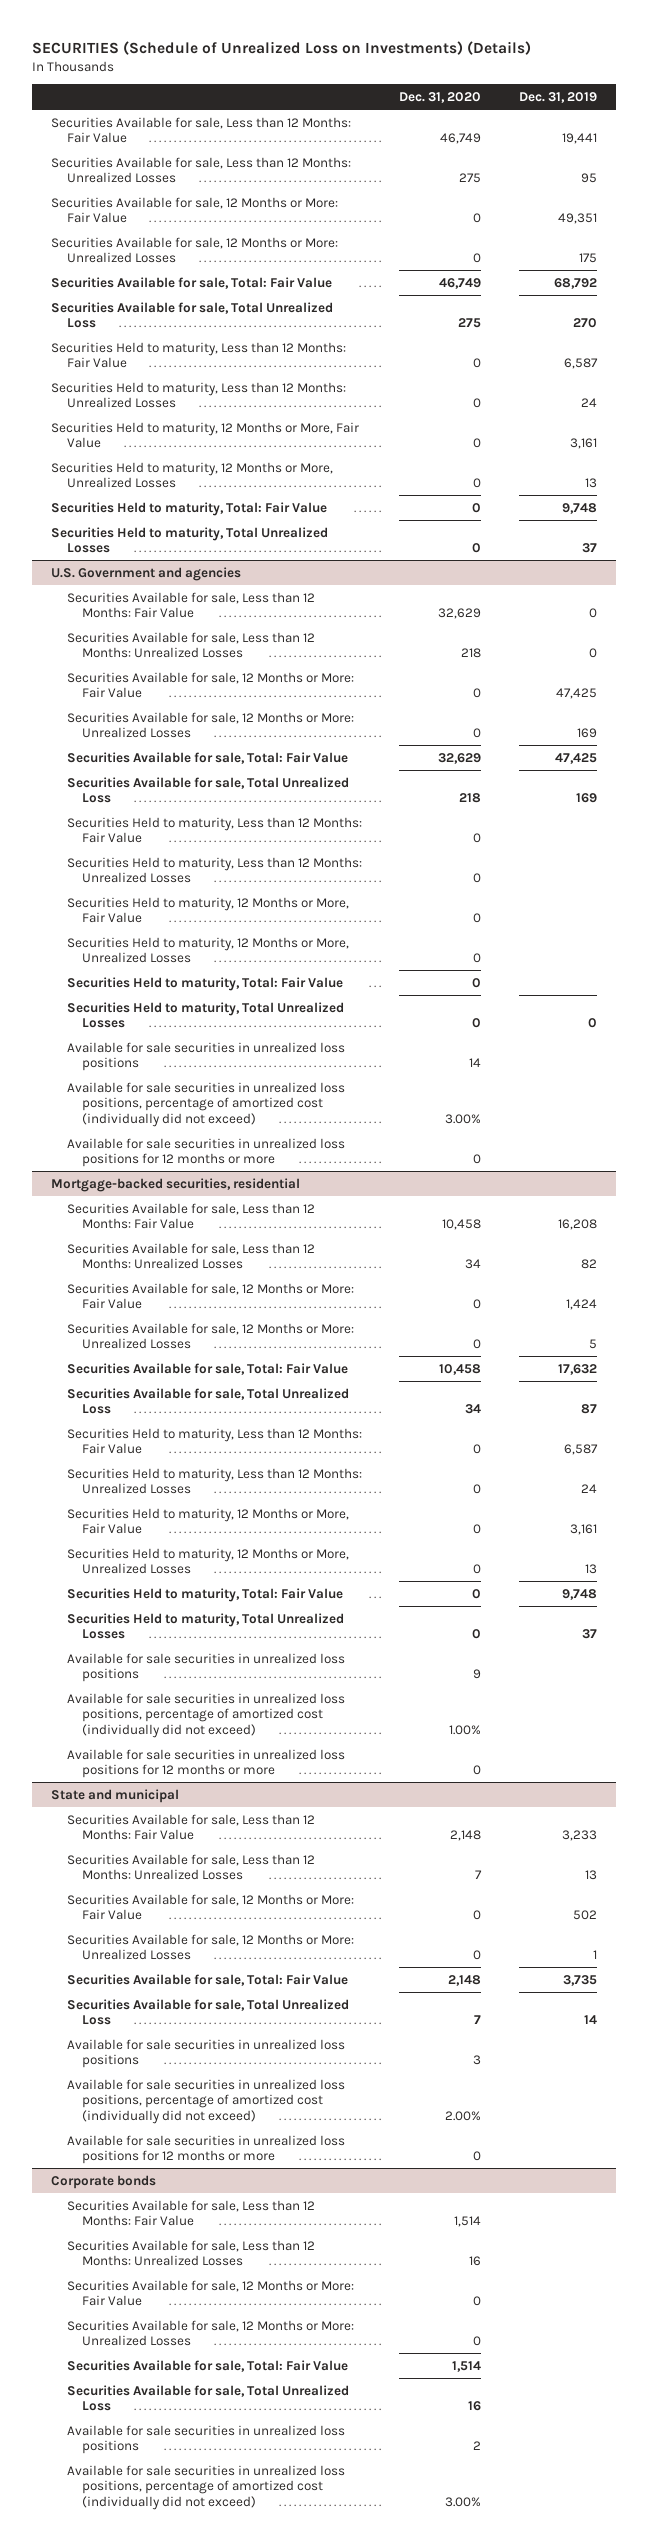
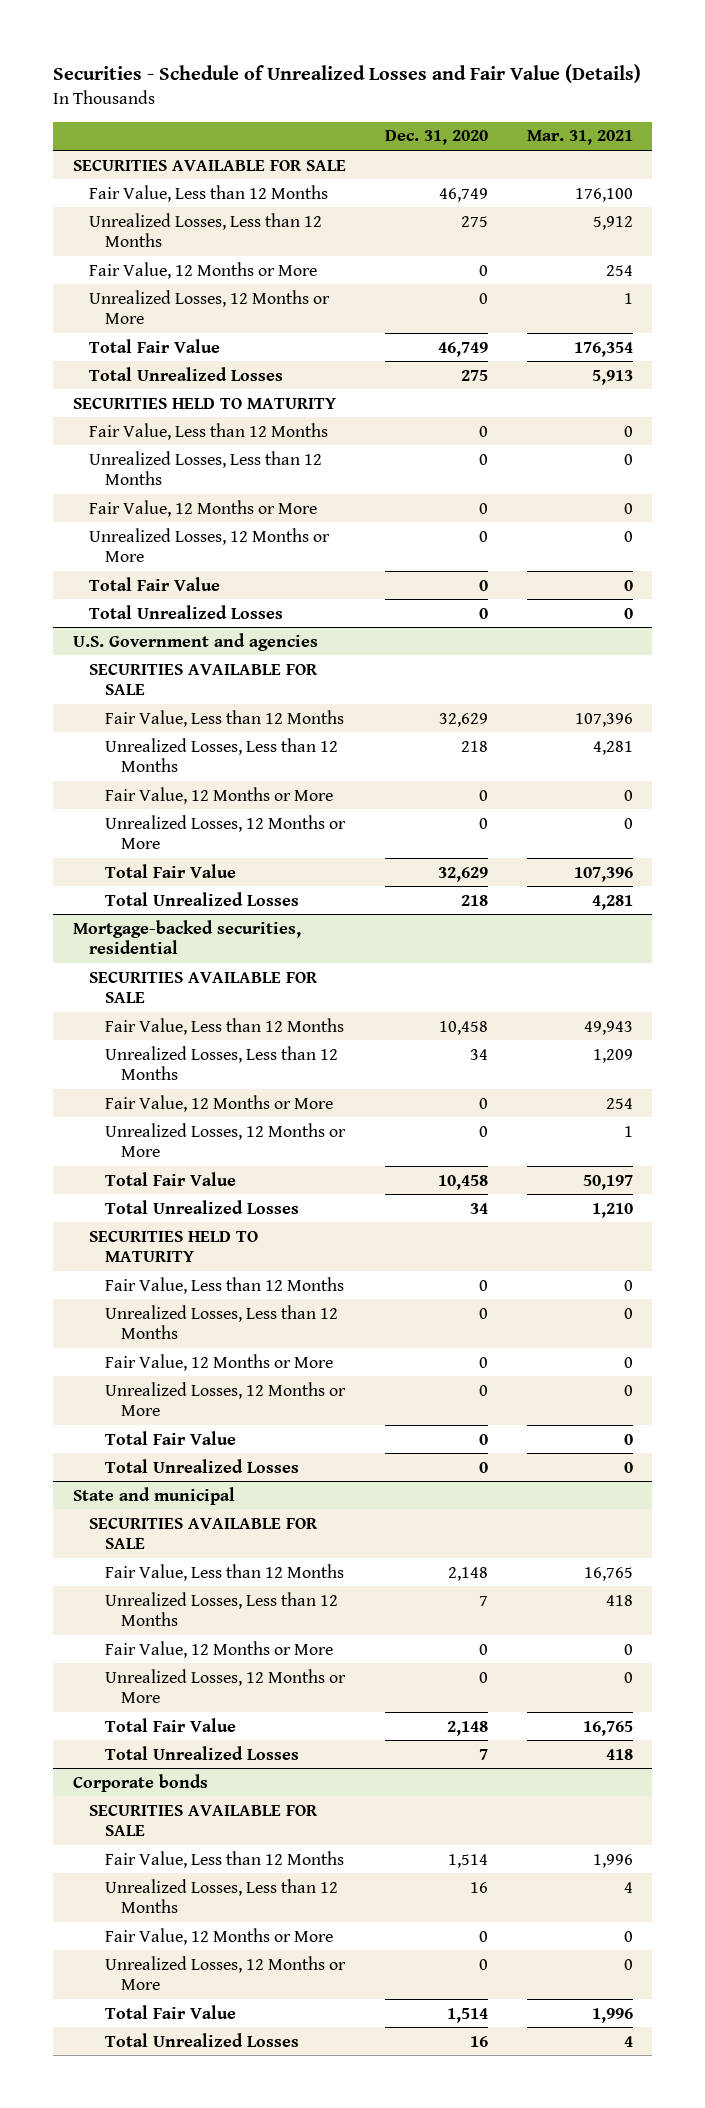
- SECURITIES (Schedule of Unrealized Loss on Investments) (Details)
+ Securities - Schedule of Unrealized Losses and Fair Value (Details)
- | Dec. 31, 2020 | Dec. 31, 2019
+ | Dec. 31, 2020 | Mar. 31, 2021
- Securities Available for sale, Less than 12 Months: Fair Value | 46,749 | 19,441
- Securities Available for sale, Less than 12 Months: Unrealized Losses | 275 | 95
- Securities Available for sale, 12 Months or More: Fair Value | 0 | 49,351
- Securities Available for sale, 12 Months or More: Unrealized Losses | 0 | 175
- Securities Available for sale, Total: Fair Value | 46,749 | 68,792
- Securities Available for sale, Total Unrealized Loss | 275 | 270
- Securities Held to maturity, Less than 12 Months: Fair Value | 0 | 6,587
- Securities Held to maturity, Less than 12 Months: Unrealized Losses | 0 | 24
- Securities Held to maturity, 12 Months or More, Fair Value | 0 | 3,161
- Securities Held to maturity, 12 Months or More, Unrealized Losses | 0 | 13
- Securities Held to maturity, Total: Fair Value | 0 | 9,748
- Securities Held to maturity, Total Unrealized Losses | 0 | 37
+ SECURITIES AVAILABLE FOR SALE
+ Fair Value, Less than 12 Months | 46,749 | 176,100
+ Unrealized Losses, Less than 12 Months | 275 | 5,912
+ Fair Value, 12 Months or More | 0 | 254
+ Unrealized Losses, 12 Months or More | 0 | 1
+ Total Fair Value | 46,749 | 176,354
+ Total Unrealized Losses | 275 | 5,913
+ SECURITIES HELD TO MATURITY
+ Fair Value, Less than 12 Months | 0 | 0
+ Unrealized Losses, Less than 12 Months | 0 | 0
+ Fair Value, 12 Months or More | 0 | 0
+ Unrealized Losses, 12 Months or More | 0 | 0
+ Total Fair Value | 0 | 0
+ Total Unrealized Losses | 0 | 0
@ U.S. Government and agencies
- Securities Available for sale, Less than 12 Months: Fair Value | 32,629 | 0
- Securities Available for sale, Less than 12 Months: Unrealized Losses | 218 | 0
- Securities Available for sale, 12 Months or More: Fair Value | 0 | 47,425
- Securities Available for sale, 12 Months or More: Unrealized Losses | 0 | 169
- Securities Available for sale, Total: Fair Value | 32,629 | 47,425
- Securities Available for sale, Total Unrealized Loss | 218 | 169
- Securities Held to maturity, Less than 12 Months: Fair Value | 0 |
- Securities Held to maturity, Less than 12 Months: Unrealized Losses | 0 |
- Securities Held to maturity, 12 Months or More, Fair Value | 0 |
- Securities Held to maturity, 12 Months or More, Unrealized Losses | 0 |
- Securities Held to maturity, Total: Fair Value | 0 |
- Securities Held to maturity, Total Unrealized Losses | 0 | 0
- Available for sale securities in unrealized loss positions | 14 |
- Available for sale securities in unrealized loss positions, percentage of amortized cost (individually did not exceed) | 3.00% |
- Available for sale securities in unrealized loss positions for 12 months or more | 0 |
+ SECURITIES AVAILABLE FOR SALE
+ Fair Value, Less than 12 Months | 32,629 | 107,396
+ Unrealized Losses, Less than 12 Months | 218 | 4,281
+ Fair Value, 12 Months or More | 0 | 0
+ Unrealized Losses, 12 Months or More | 0 | 0
+ Total Fair Value | 32,629 | 107,396
+ Total Unrealized Losses | 218 | 4,281
@ Mortgage-backed securities, residential
- Securities Available for sale, Less than 12 Months: Fair Value | 10,458 | 16,208
- Securities Available for sale, Less than 12 Months: Unrealized Losses | 34 | 82
- Securities Available for sale, 12 Months or More: Fair Value | 0 | 1,424
- Securities Available for sale, 12 Months or More: Unrealized Losses | 0 | 5
- Securities Available for sale, Total: Fair Value | 10,458 | 17,632
- Securities Available for sale, Total Unrealized Loss | 34 | 87
- Securities Held to maturity, Less than 12 Months: Fair Value | 0 | 6,587
- Securities Held to maturity, Less than 12 Months: Unrealized Losses | 0 | 24
- Securities Held to maturity, 12 Months or More, Fair Value | 0 | 3,161
- Securities Held to maturity, 12 Months or More, Unrealized Losses | 0 | 13
- Securities Held to maturity, Total: Fair Value | 0 | 9,748
- Securities Held to maturity, Total Unrealized Losses | 0 | 37
- Available for sale securities in unrealized loss positions | 9 |
- Available for sale securities in unrealized loss positions, percentage of amortized cost (individually did not exceed) | 1.00% |
- Available for sale securities in unrealized loss positions for 12 months or more | 0 |
+ SECURITIES AVAILABLE FOR SALE
+ Fair Value, Less than 12 Months | 10,458 | 49,943
+ Unrealized Losses, Less than 12 Months | 34 | 1,209
+ Fair Value, 12 Months or More | 0 | 254
+ Unrealized Losses, 12 Months or More | 0 | 1
+ Total Fair Value | 10,458 | 50,197
+ Total Unrealized Losses | 34 | 1,210
+ SECURITIES HELD TO MATURITY
+ Fair Value, Less than 12 Months | 0 | 0
+ Unrealized Losses, Less than 12 Months | 0 | 0
+ Fair Value, 12 Months or More | 0 | 0
+ Unrealized Losses, 12 Months or More | 0 | 0
+ Total Fair Value | 0 | 0
+ Total Unrealized Losses | 0 | 0
@ State and municipal
- Securities Available for sale, Less than 12 Months: Fair Value | 2,148 | 3,233
- Securities Available for sale, Less than 12 Months: Unrealized Losses | 7 | 13
- Securities Available for sale, 12 Months or More: Fair Value | 0 | 502
- Securities Available for sale, 12 Months or More: Unrealized Losses | 0 | 1
- Securities Available for sale, Total: Fair Value | 2,148 | 3,735
- Securities Available for sale, Total Unrealized Loss | 7 | 14
- Available for sale securities in unrealized loss positions | 3 |
- Available for sale securities in unrealized loss positions, percentage of amortized cost (individually did not exceed) | 2.00% |
- Available for sale securities in unrealized loss positions for 12 months or more | 0 |
+ SECURITIES AVAILABLE FOR SALE
+ Fair Value, Less than 12 Months | 2,148 | 16,765
+ Unrealized Losses, Less than 12 Months | 7 | 418
+ Fair Value, 12 Months or More | 0 | 0
+ Unrealized Losses, 12 Months or More | 0 | 0
+ Total Fair Value | 2,148 | 16,765
+ Total Unrealized Losses | 7 | 418
@ Corporate bonds
- Securities Available for sale, Less than 12 Months: Fair Value | 1,514 |
- Securities Available for sale, Less than 12 Months: Unrealized Losses | 16 |
- Securities Available for sale, 12 Months or More: Fair Value | 0 |
- Securities Available for sale, 12 Months or More: Unrealized Losses | 0 |
- Securities Available for sale, Total: Fair Value | 1,514 |
- Securities Available for sale, Total Unrealized Loss | 16 |
- Available for sale securities in unrealized loss positions | 2 |
- Available for sale securities in unrealized loss positions, percentage of amortized cost (individually did not exceed) | 3.00% |
+ SECURITIES AVAILABLE FOR SALE
+ Fair Value, Less than 12 Months | 1,514 | 1,996
+ Unrealized Losses, Less than 12 Months | 16 | 4
+ Fair Value, 12 Months or More | 0 | 0
+ Unrealized Losses, 12 Months or More | 0 | 0
+ Total Fair Value | 1,514 | 1,996
+ Total Unrealized Losses | 16 | 4

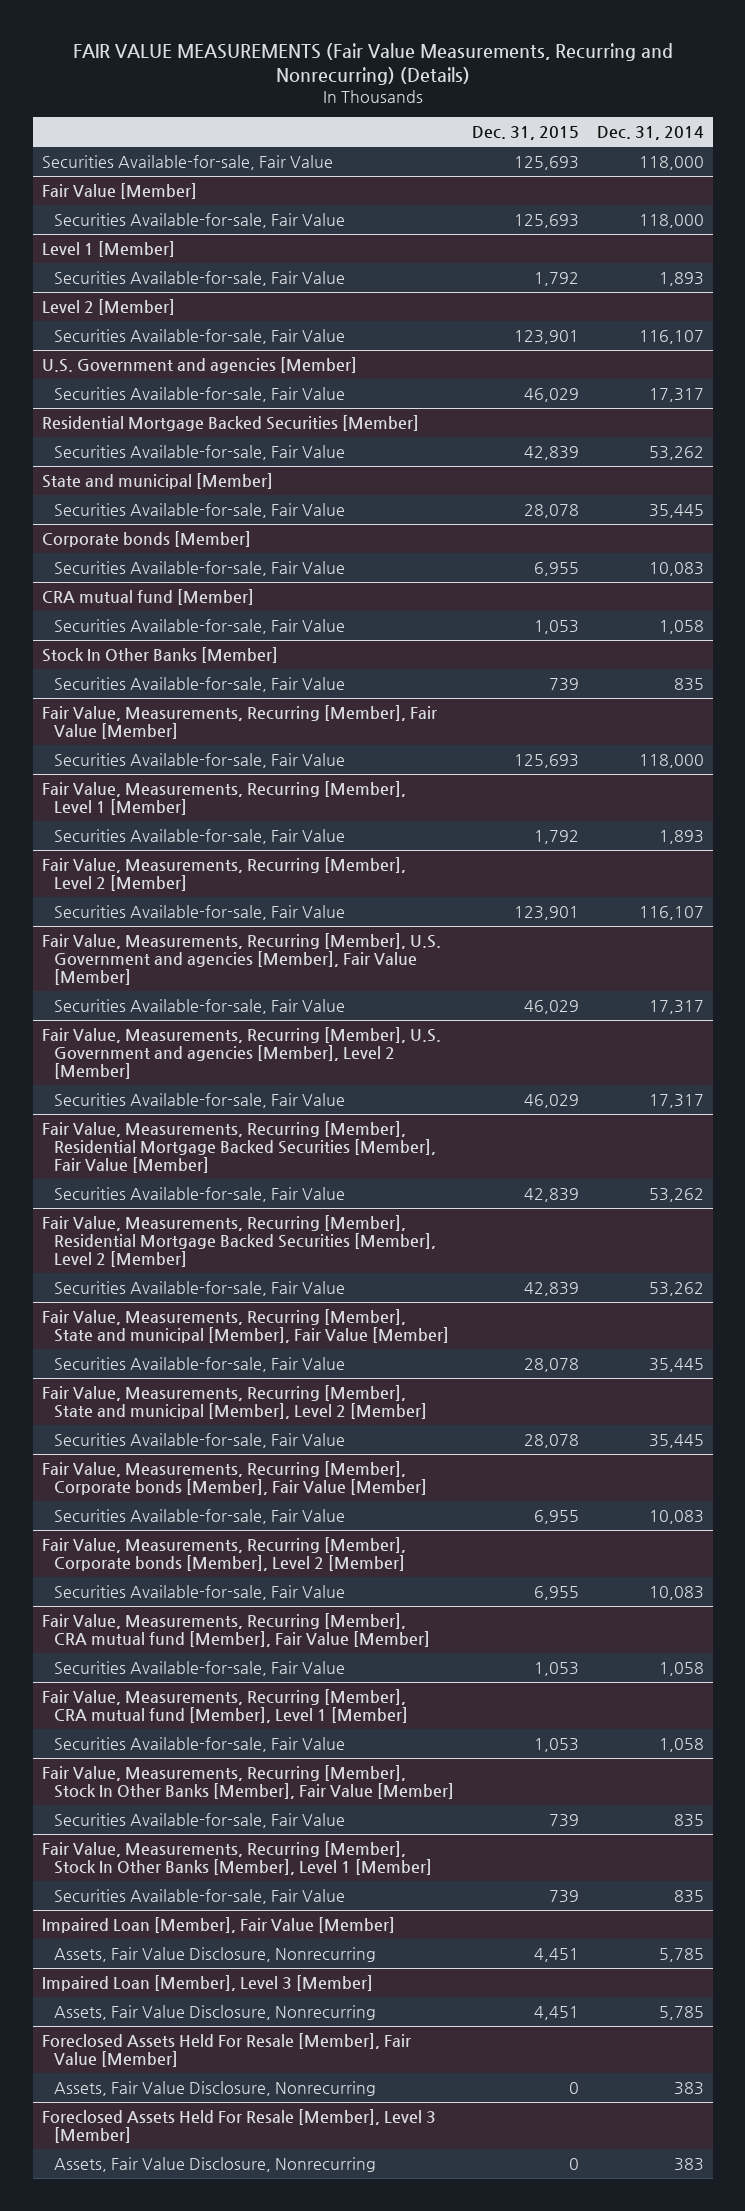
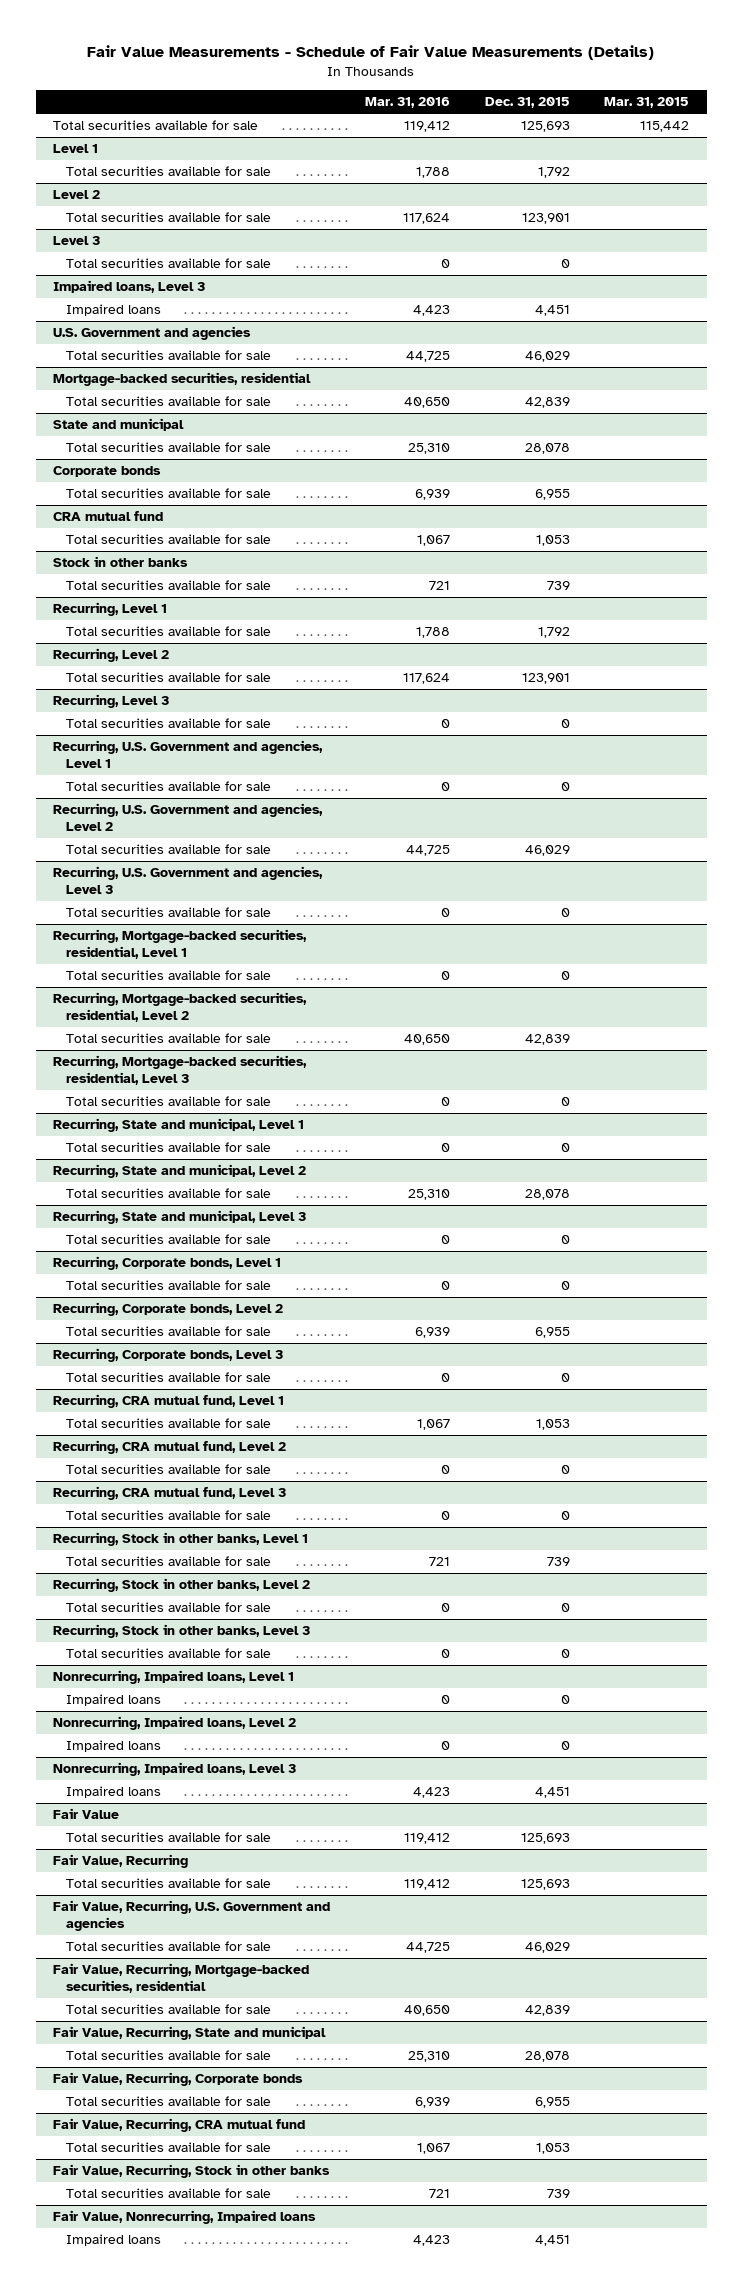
- FAIR VALUE MEASUREMENTS (Fair Value Measurements, Recurring and Nonrecurring) (Details)
+ Fair Value Measurements - Schedule of Fair Value Measurements (Details)
- | Dec. 31, 2015 | Dec. 31, 2014
+ | Mar. 31, 2016 | Dec. 31, 2015 | Mar. 31, 2015
- Securities Available-for-sale, Fair Value | 125,693 | 118,000
- Fair Value [Member]
- Securities Available-for-sale, Fair Value | 125,693 | 118,000
- Level 1 [Member]
- Securities Available-for-sale, Fair Value | 1,792 | 1,893
- Level 2 [Member]
- Securities Available-for-sale, Fair Value | 123,901 | 116,107
- U.S. Government and agencies [Member]
- Securities Available-for-sale, Fair Value | 46,029 | 17,317
- Residential Mortgage Backed Securities [Member]
- Securities Available-for-sale, Fair Value | 42,839 | 53,262
- State and municipal [Member]
- Securities Available-for-sale, Fair Value | 28,078 | 35,445
- Corporate bonds [Member]
- Securities Available-for-sale, Fair Value | 6,955 | 10,083
- CRA mutual fund [Member]
- Securities Available-for-sale, Fair Value | 1,053 | 1,058
- Stock In Other Banks [Member]
- Securities Available-for-sale, Fair Value | 739 | 835
- Fair Value, Measurements, Recurring [Member], Fair Value [Member]
- Securities Available-for-sale, Fair Value | 125,693 | 118,000
- Fair Value, Measurements, Recurring [Member], Level 1 [Member]
- Securities Available-for-sale, Fair Value | 1,792 | 1,893
- Fair Value, Measurements, Recurring [Member], Level 2 [Member]
- Securities Available-for-sale, Fair Value | 123,901 | 116,107
- Fair Value, Measurements, Recurring [Member], U.S. Government and agencies [Member], Fair Value [Member]
- Securities Available-for-sale, Fair Value | 46,029 | 17,317
- Fair Value, Measurements, Recurring [Member], U.S. Government and agencies [Member], Level 2 [Member]
- Securities Available-for-sale, Fair Value | 46,029 | 17,317
- Fair Value, Measurements, Recurring [Member], Residential Mortgage Backed Securities [Member], Fair Value [Member]
- Securities Available-for-sale, Fair Value | 42,839 | 53,262
- Fair Value, Measurements, Recurring [Member], Residential Mortgage Backed Securities [Member], Level 2 [Member]
- Securities Available-for-sale, Fair Value | 42,839 | 53,262
- Fair Value, Measurements, Recurring [Member], State and municipal [Member], Fair Value [Member]
- Securities Available-for-sale, Fair Value | 28,078 | 35,445
- Fair Value, Measurements, Recurring [Member], State and municipal [Member], Level 2 [Member]
- Securities Available-for-sale, Fair Value | 28,078 | 35,445
- Fair Value, Measurements, Recurring [Member], Corporate bonds [Member], Fair Value [Member]
- Securities Available-for-sale, Fair Value | 6,955 | 10,083
- Fair Value, Measurements, Recurring [Member], Corporate bonds [Member], Level 2 [Member]
- Securities Available-for-sale, Fair Value | 6,955 | 10,083
- Fair Value, Measurements, Recurring [Member], CRA mutual fund [Member], Fair Value [Member]
- Securities Available-for-sale, Fair Value | 1,053 | 1,058
- Fair Value, Measurements, Recurring [Member], CRA mutual fund [Member], Level 1 [Member]
- Securities Available-for-sale, Fair Value | 1,053 | 1,058
- Fair Value, Measurements, Recurring [Member], Stock In Other Banks [Member], Fair Value [Member]
- Securities Available-for-sale, Fair Value | 739 | 835
- Fair Value, Measurements, Recurring [Member], Stock In Other Banks [Member], Level 1 [Member]
- Securities Available-for-sale, Fair Value | 739 | 835
- Impaired Loan [Member], Fair Value [Member]
- Assets, Fair Value Disclosure, Nonrecurring | 4,451 | 5,785
- Impaired Loan [Member], Level 3 [Member]
- Assets, Fair Value Disclosure, Nonrecurring | 4,451 | 5,785
- Foreclosed Assets Held For Resale [Member], Fair Value [Member]
- Assets, Fair Value Disclosure, Nonrecurring | 0 | 383
- Foreclosed Assets Held For Resale [Member], Level 3 [Member]
- Assets, Fair Value Disclosure, Nonrecurring | 0 | 383
+ Total securities available for sale | 119,412 | 125,693 | 115,442
+ Level 1
+ Total securities available for sale | 1,788 | 1,792 |
+ Level 2
+ Total securities available for sale | 117,624 | 123,901 |
+ Level 3
+ Total securities available for sale | 0 | 0 |
+ Impaired loans, Level 3
+ Impaired loans | 4,423 | 4,451 |
+ U.S. Government and agencies
+ Total securities available for sale | 44,725 | 46,029 |
+ Mortgage-backed securities, residential
+ Total securities available for sale | 40,650 | 42,839 |
+ State and municipal
+ Total securities available for sale | 25,310 | 28,078 |
+ Corporate bonds
+ Total securities available for sale | 6,939 | 6,955 |
+ CRA mutual fund
+ Total securities available for sale | 1,067 | 1,053 |
+ Stock in other banks
+ Total securities available for sale | 721 | 739 |
+ Recurring, Level 1
+ Total securities available for sale | 1,788 | 1,792 |
+ Recurring, Level 2
+ Total securities available for sale | 117,624 | 123,901 |
+ Recurring, Level 3
+ Total securities available for sale | 0 | 0 |
+ Recurring, U.S. Government and agencies, Level 1
+ Total securities available for sale | 0 | 0 |
+ Recurring, U.S. Government and agencies, Level 2
+ Total securities available for sale | 44,725 | 46,029 |
+ Recurring, U.S. Government and agencies, Level 3
+ Total securities available for sale | 0 | 0 |
+ Recurring, Mortgage-backed securities, residential, Level 1
+ Total securities available for sale | 0 | 0 |
+ Recurring, Mortgage-backed securities, residential, Level 2
+ Total securities available for sale | 40,650 | 42,839 |
+ Recurring, Mortgage-backed securities, residential, Level 3
+ Total securities available for sale | 0 | 0 |
+ Recurring, State and municipal, Level 1
+ Total securities available for sale | 0 | 0 |
+ Recurring, State and municipal, Level 2
+ Total securities available for sale | 25,310 | 28,078 |
+ Recurring, State and municipal, Level 3
+ Total securities available for sale | 0 | 0 |
+ Recurring, Corporate bonds, Level 1
+ Total securities available for sale | 0 | 0 |
+ Recurring, Corporate bonds, Level 2
+ Total securities available for sale | 6,939 | 6,955 |
+ Recurring, Corporate bonds, Level 3
+ Total securities available for sale | 0 | 0 |
+ Recurring, CRA mutual fund, Level 1
+ Total securities available for sale | 1,067 | 1,053 |
+ Recurring, CRA mutual fund, Level 2
+ Total securities available for sale | 0 | 0 |
+ Recurring, CRA mutual fund, Level 3
+ Total securities available for sale | 0 | 0 |
+ Recurring, Stock in other banks, Level 1
+ Total securities available for sale | 721 | 739 |
+ Recurring, Stock in other banks, Level 2
+ Total securities available for sale | 0 | 0 |
+ Recurring, Stock in other banks, Level 3
+ Total securities available for sale | 0 | 0 |
+ Nonrecurring, Impaired loans, Level 1
+ Impaired loans | 0 | 0 |
+ Nonrecurring, Impaired loans, Level 2
+ Impaired loans | 0 | 0 |
+ Nonrecurring, Impaired loans, Level 3
+ Impaired loans | 4,423 | 4,451 |
+ Fair Value
+ Total securities available for sale | 119,412 | 125,693 |
+ Fair Value, Recurring
+ Total securities available for sale | 119,412 | 125,693 |
+ Fair Value, Recurring, U.S. Government and agencies
+ Total securities available for sale | 44,725 | 46,029 |
+ Fair Value, Recurring, Mortgage-backed securities, residential
+ Total securities available for sale | 40,650 | 42,839 |
+ Fair Value, Recurring, State and municipal
+ Total securities available for sale | 25,310 | 28,078 |
+ Fair Value, Recurring, Corporate bonds
+ Total securities available for sale | 6,939 | 6,955 |
+ Fair Value, Recurring, CRA mutual fund
+ Total securities available for sale | 1,067 | 1,053 |
+ Fair Value, Recurring, Stock in other banks
+ Total securities available for sale | 721 | 739 |
+ Fair Value, Nonrecurring, Impaired loans
+ Impaired loans | 4,423 | 4,451 |

